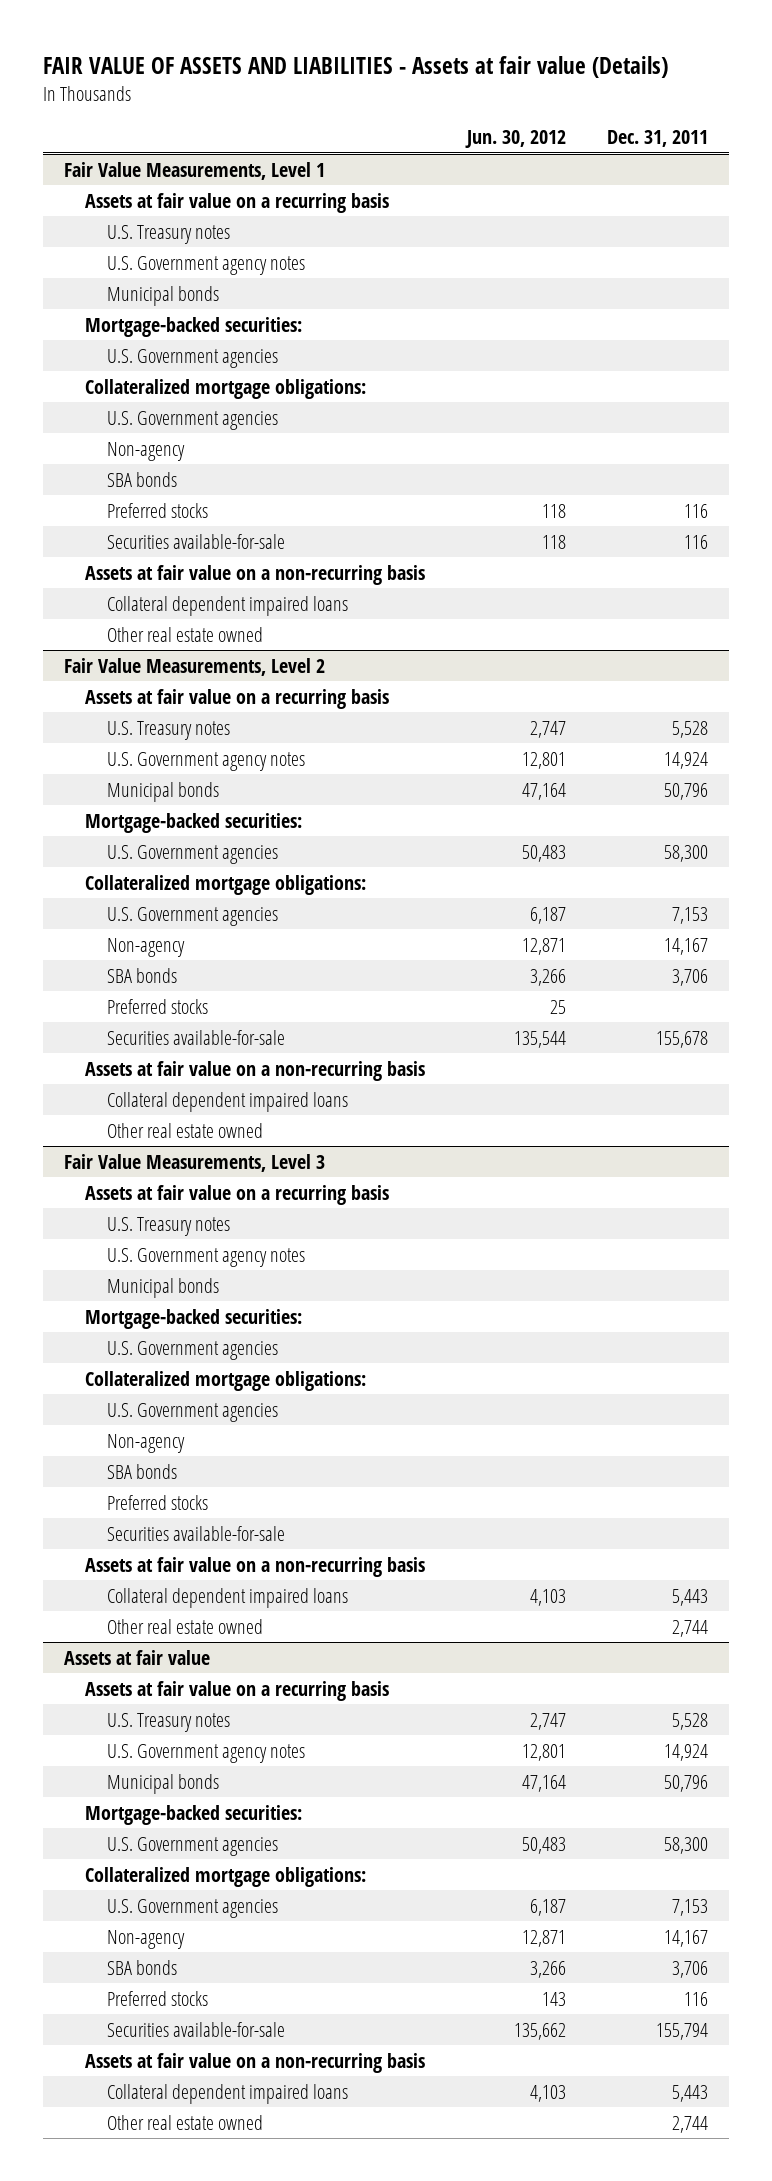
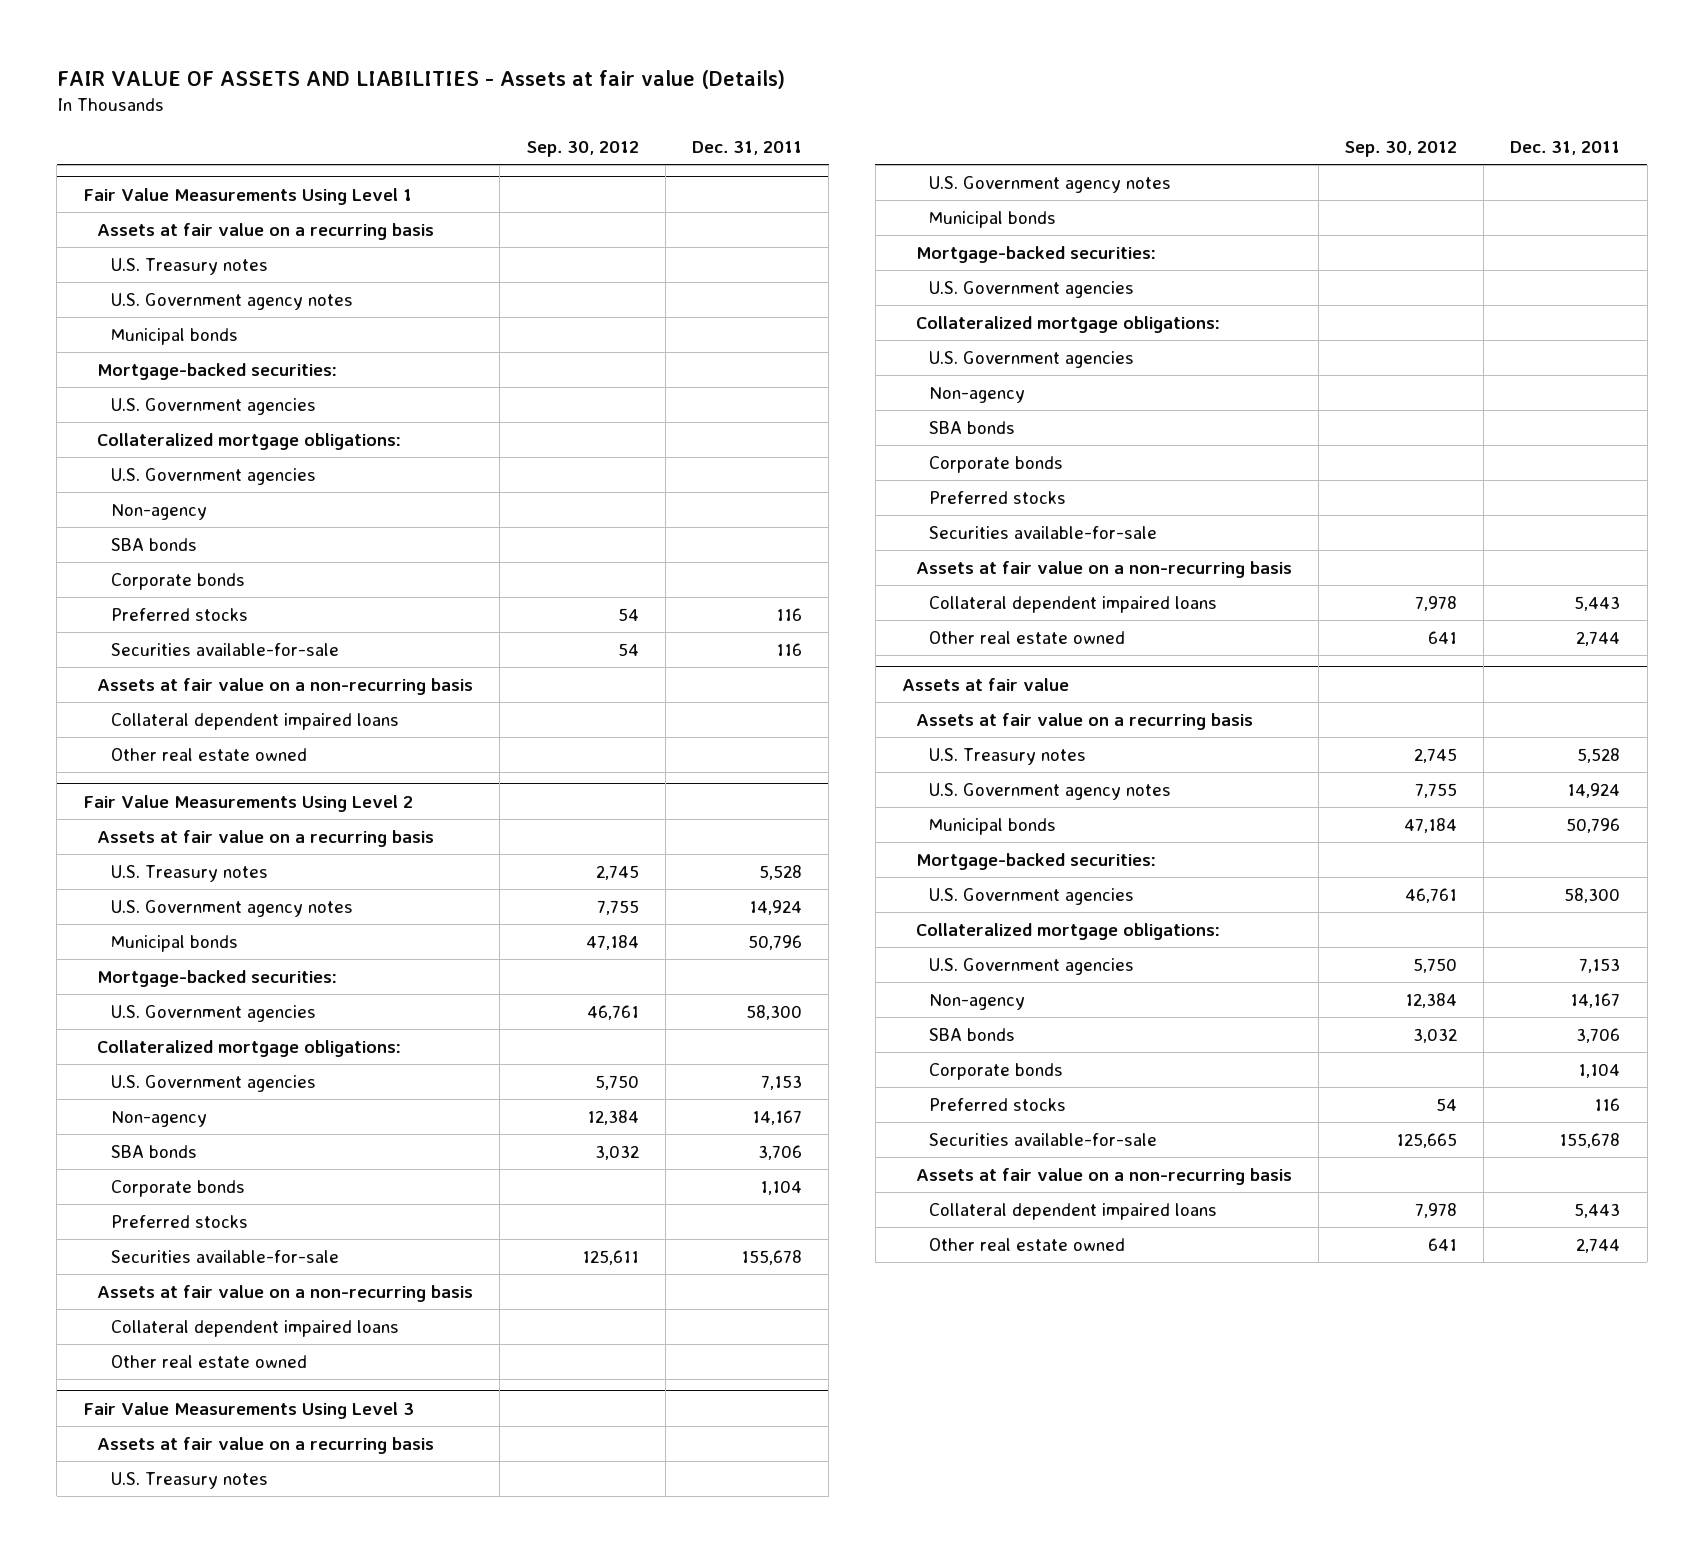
- | Jun. 30, 2012 | Dec. 31, 2011
+ | Sep. 30, 2012 | Dec. 31, 2011
- Fair Value Measurements, Level 1
+ Fair Value Measurements Using Level 1
+ Corporate bonds
- Fair Value Measurements, Level 2
+ Fair Value Measurements Using Level 2
+ Corporate bonds | | 1,104
- Fair Value Measurements, Level 3
+ Fair Value Measurements Using Level 3
+ Corporate bonds
@ Assets at fair value
+ Corporate bonds | | 1,104
- Securities available-for-sale | 135,662 | 155,794
+ Securities available-for-sale | 125,665 | 155,678

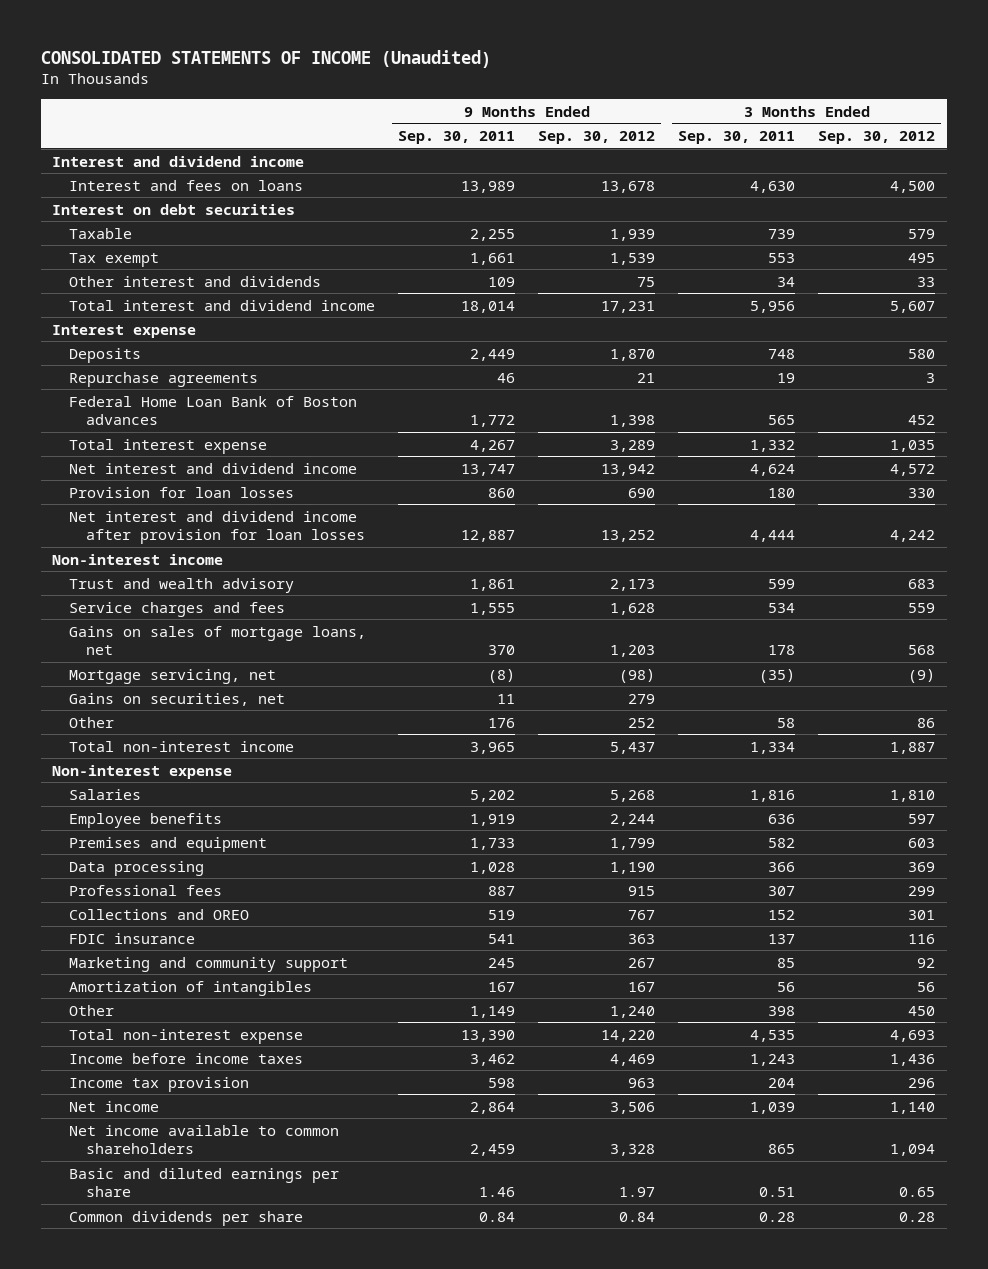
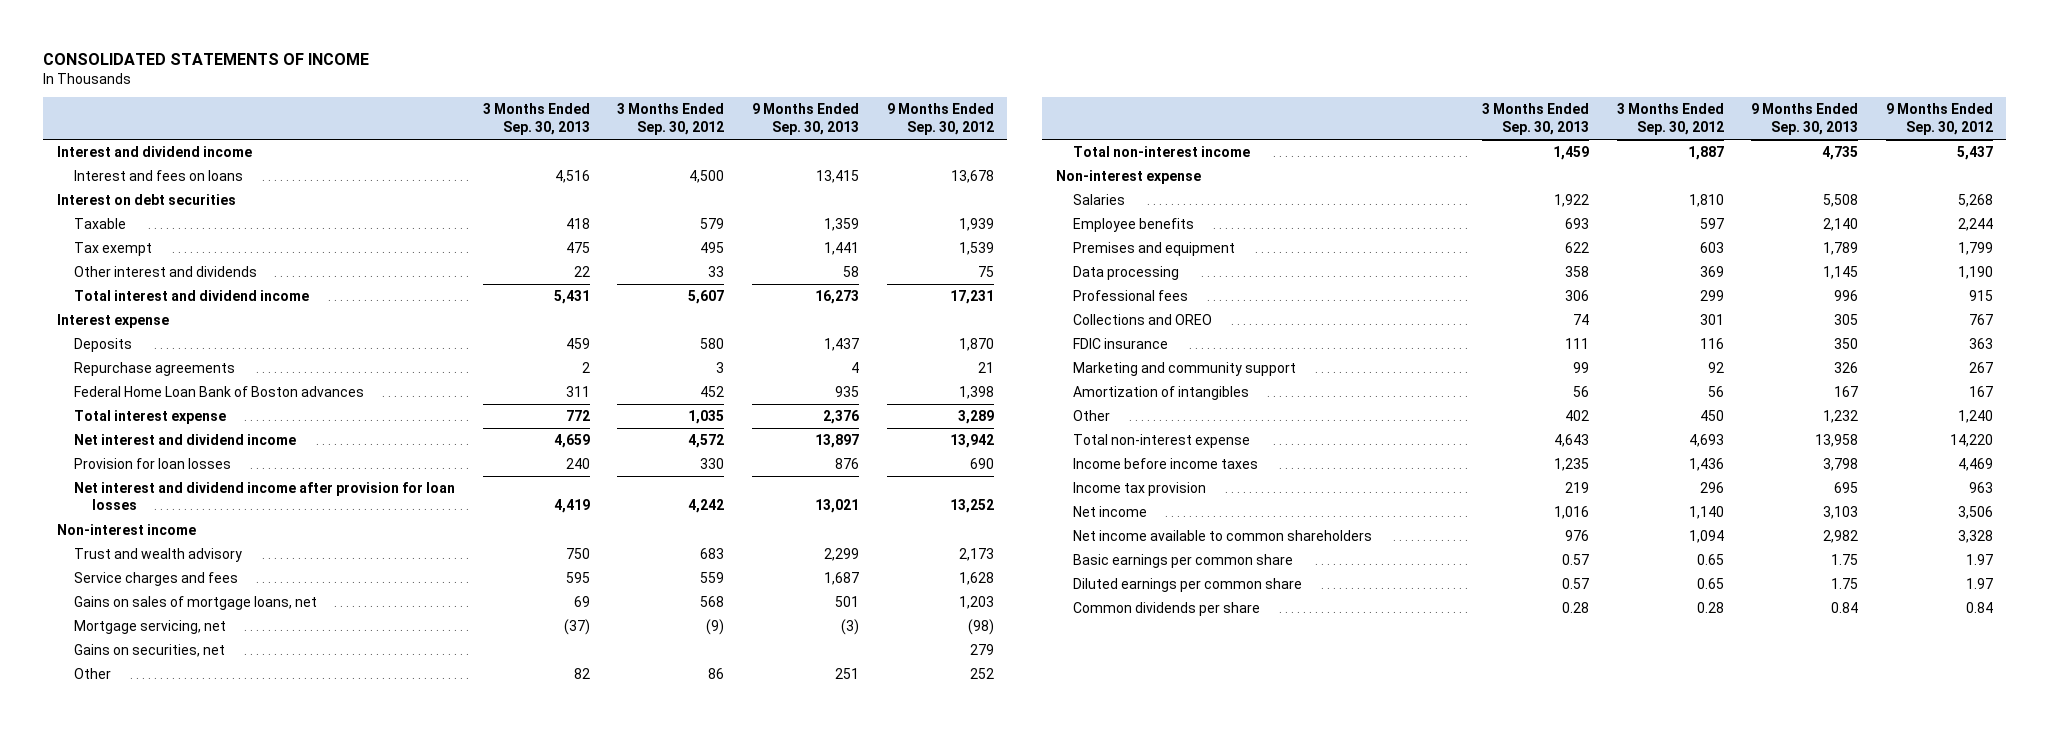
- CONSOLIDATED STATEMENTS OF INCOME (Unaudited)
+ CONSOLIDATED STATEMENTS OF INCOME
- | 9 Months Ended Sep. 30, 2011 | 9 Months Ended Sep. 30, 2012 | 3 Months Ended Sep. 30, 2011 | 3 Months Ended Sep. 30, 2012
+ | 3 Months Ended Sep. 30, 2013 | 3 Months Ended Sep. 30, 2012 | 9 Months Ended Sep. 30, 2013 | 9 Months Ended Sep. 30, 2012
- Basic and diluted earnings per share | 1.46 | 1.97 | 0.51 | 0.65
+ Basic earnings per common share | 0.57 | 0.65 | 1.75 | 1.97
+ Diluted earnings per common share | 0.57 | 0.65 | 1.75 | 1.97

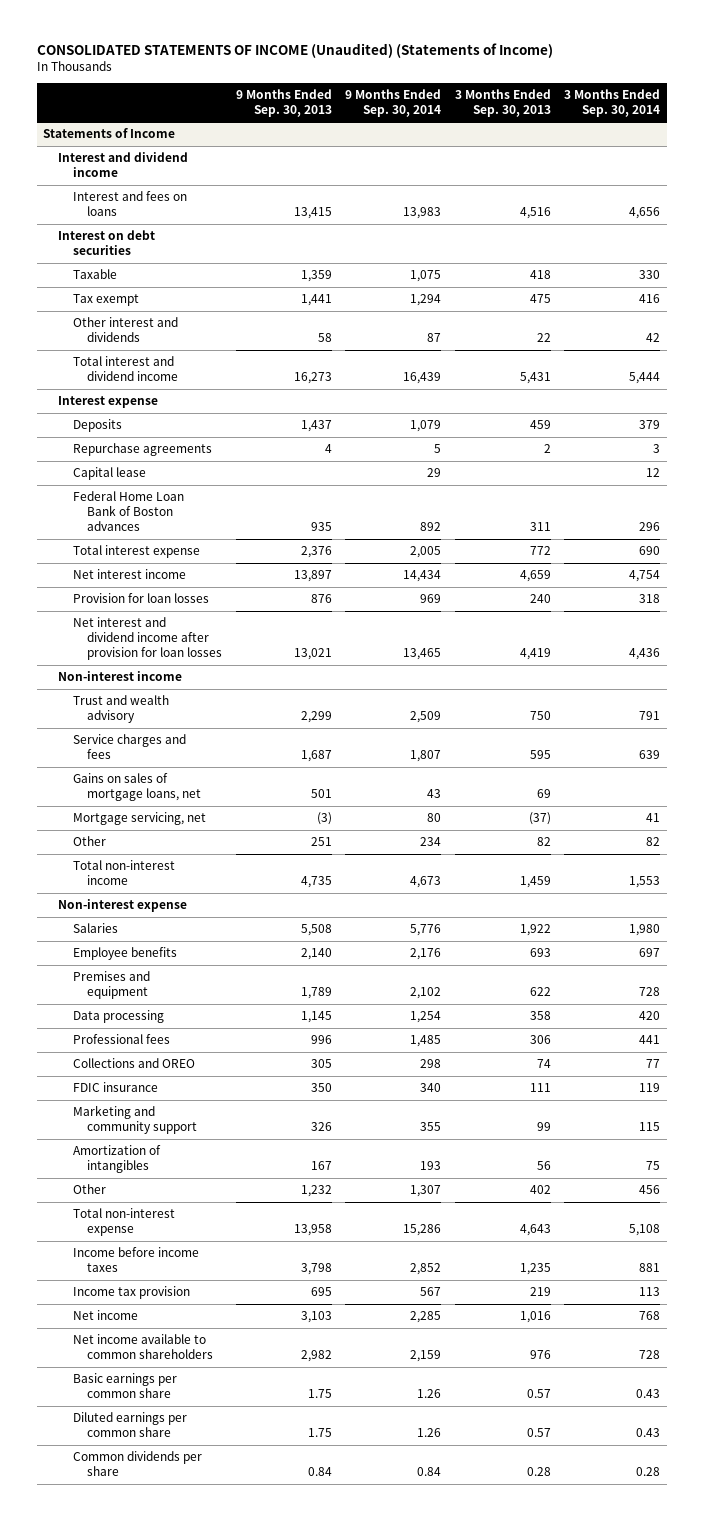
- CONSOLIDATED STATEMENTS OF INCOME
+ CONSOLIDATED STATEMENTS OF INCOME (Unaudited) (Statements of Income)
- | 3 Months Ended Sep. 30, 2013 | 3 Months Ended Sep. 30, 2012 | 9 Months Ended Sep. 30, 2013 | 9 Months Ended Sep. 30, 2012
+ | 9 Months Ended Sep. 30, 2013 | 9 Months Ended Sep. 30, 2014 | 3 Months Ended Sep. 30, 2013 | 3 Months Ended Sep. 30, 2014
+ Statements of Income
+ Capital lease | | 29 | | 12
- Net interest and dividend income | 4,659 | 4,572 | 13,897 | 13,942
+ Net interest income | 13,897 | 14,434 | 4,659 | 4,754
- Gains on securities, net | | | | 279

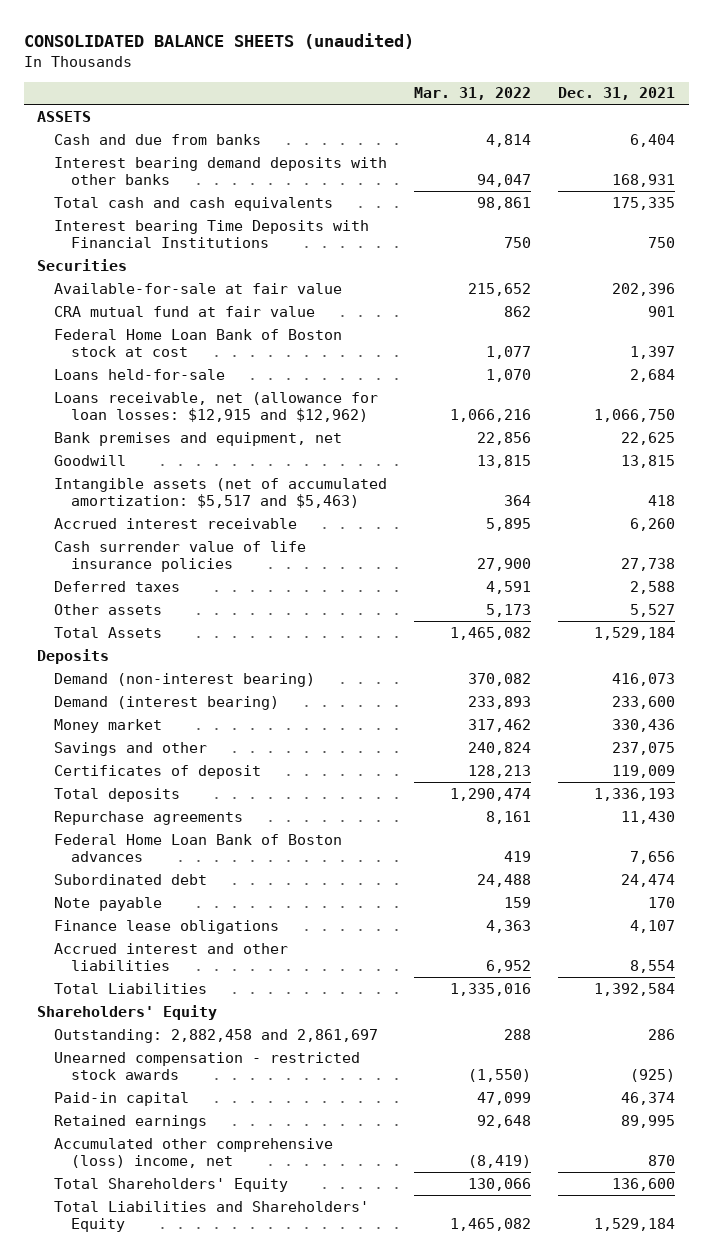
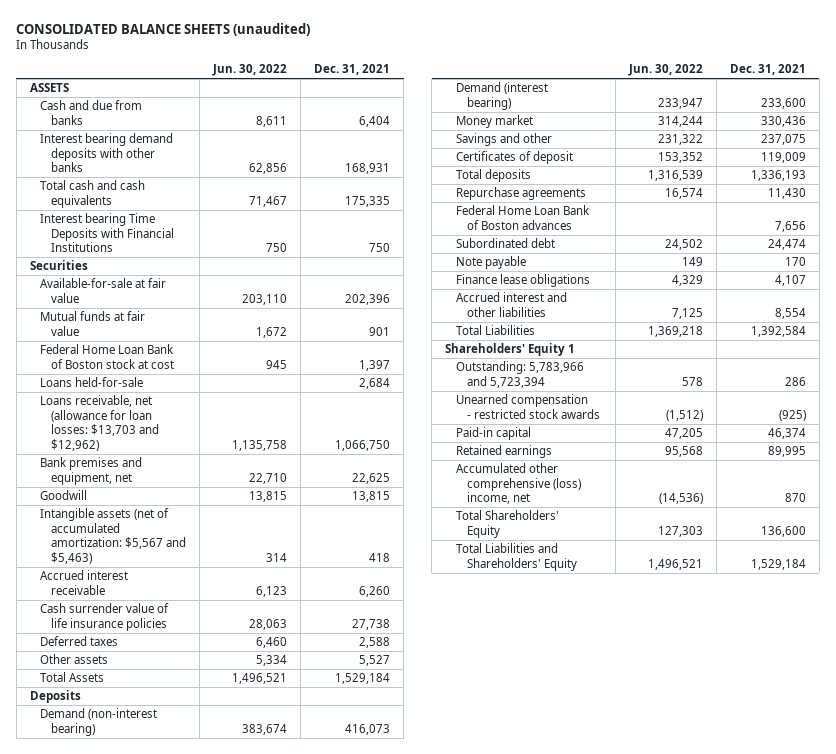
- | Mar. 31, 2022 | Dec. 31, 2021
+ | Jun. 30, 2022 | Dec. 31, 2021
- CRA mutual fund at fair value | 862 | 901
+ Mutual funds at fair value | 1,672 | 901
- Loans receivable, net (allowance for loan losses: $12,915 and $12,962) | 1,066,216 | 1,066,750
+ Loans receivable, net (allowance for loan losses: $13,703 and $12,962) | 1,135,758 | 1,066,750
- Intangible assets (net of accumulated amortization: $5,517 and $5,463) | 364 | 418
+ Intangible assets (net of accumulated amortization: $5,567 and $5,463) | 314 | 418
- Shareholders' Equity
- Outstanding: 2,882,458 and 2,861,697 | 288 | 286
+ Shareholders' Equity 1
+ Outstanding: 5,783,966 and 5,723,394 | 578 | 286

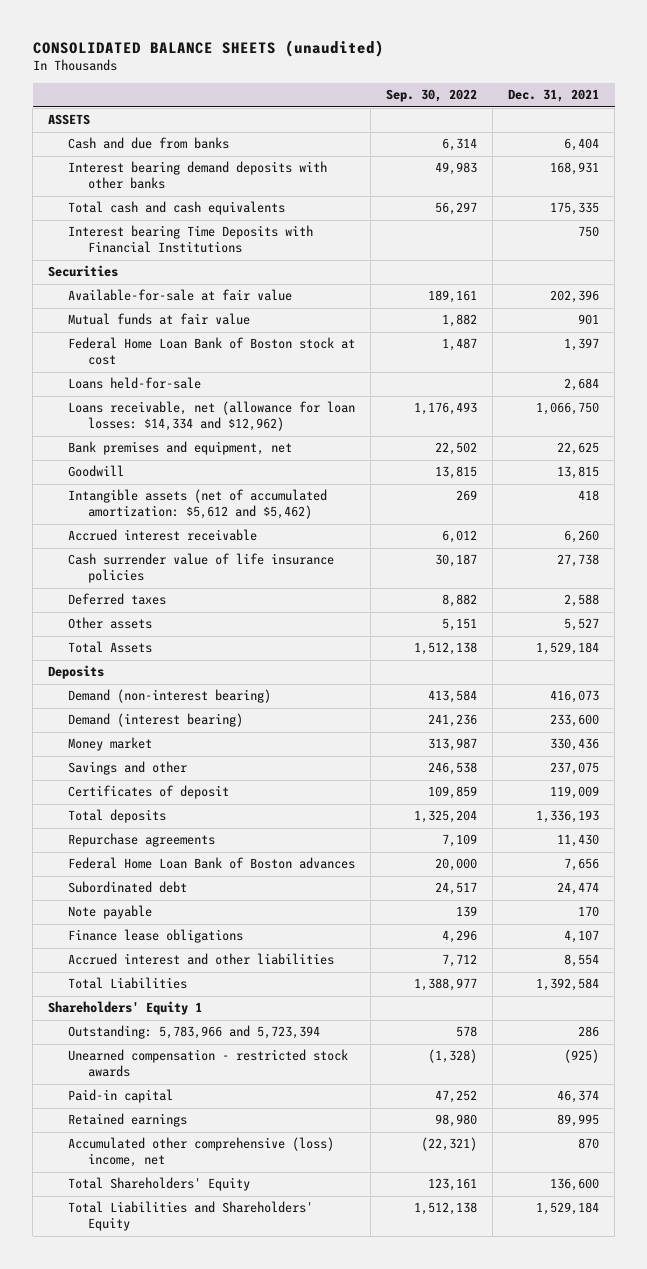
- | Jun. 30, 2022 | Dec. 31, 2021
+ | Sep. 30, 2022 | Dec. 31, 2021
- Loans receivable, net (allowance for loan losses: $13,703 and $12,962) | 1,135,758 | 1,066,750
+ Loans receivable, net (allowance for loan losses: $14,334 and $12,962) | 1,176,493 | 1,066,750
- Intangible assets (net of accumulated amortization: $5,567 and $5,463) | 314 | 418
+ Intangible assets (net of accumulated amortization: $5,612 and $5,462) | 269 | 418

